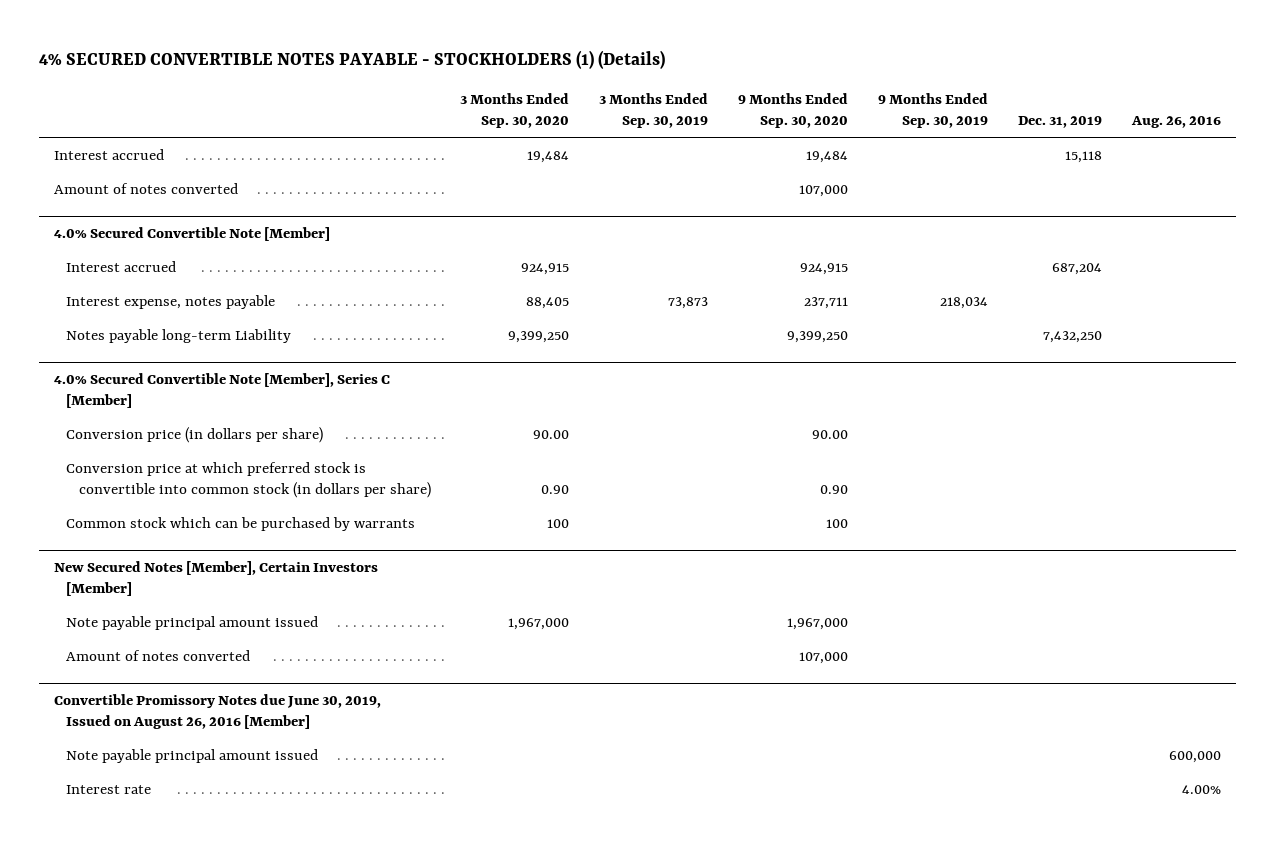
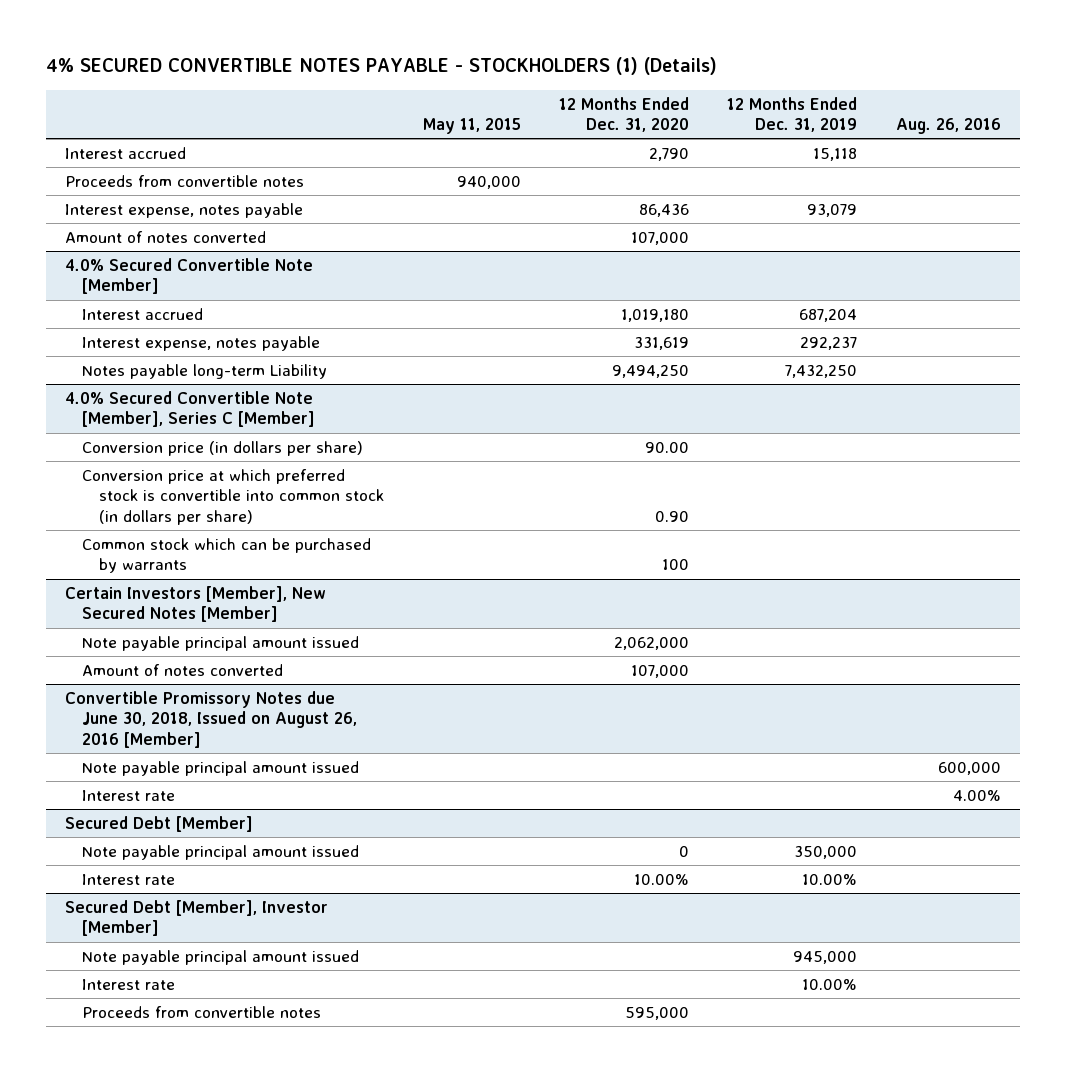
- | 3 Months Ended Sep. 30, 2020 | 3 Months Ended Sep. 30, 2019 | 9 Months Ended Sep. 30, 2020 | 9 Months Ended Sep. 30, 2019 | Dec. 31, 2019 | Aug. 26, 2016
+ | May 11, 2015 | 12 Months Ended Dec. 31, 2020 | 12 Months Ended Dec. 31, 2019 | Aug. 26, 2016
+ Proceeds from convertible notes | 940,000 | | |
+ Interest expense, notes payable | | 86,436 | 93,079 |
- New Secured Notes [Member], Certain Investors [Member]
+ Certain Investors [Member], New Secured Notes [Member]
- Convertible Promissory Notes due June 30, 2019, Issued on August 26, 2016 [Member]
+ Convertible Promissory Notes due June 30, 2018, Issued on August 26, 2016 [Member]
+ Secured Debt [Member]
+ Note payable principal amount issued | | 0 | 350,000 |
+ Interest rate | | 10.00% | 10.00% |
+ Secured Debt [Member], Investor [Member]
+ Note payable principal amount issued | | | 945,000 |
+ Interest rate | | | 10.00% |
+ Proceeds from convertible notes | | 595,000 | |

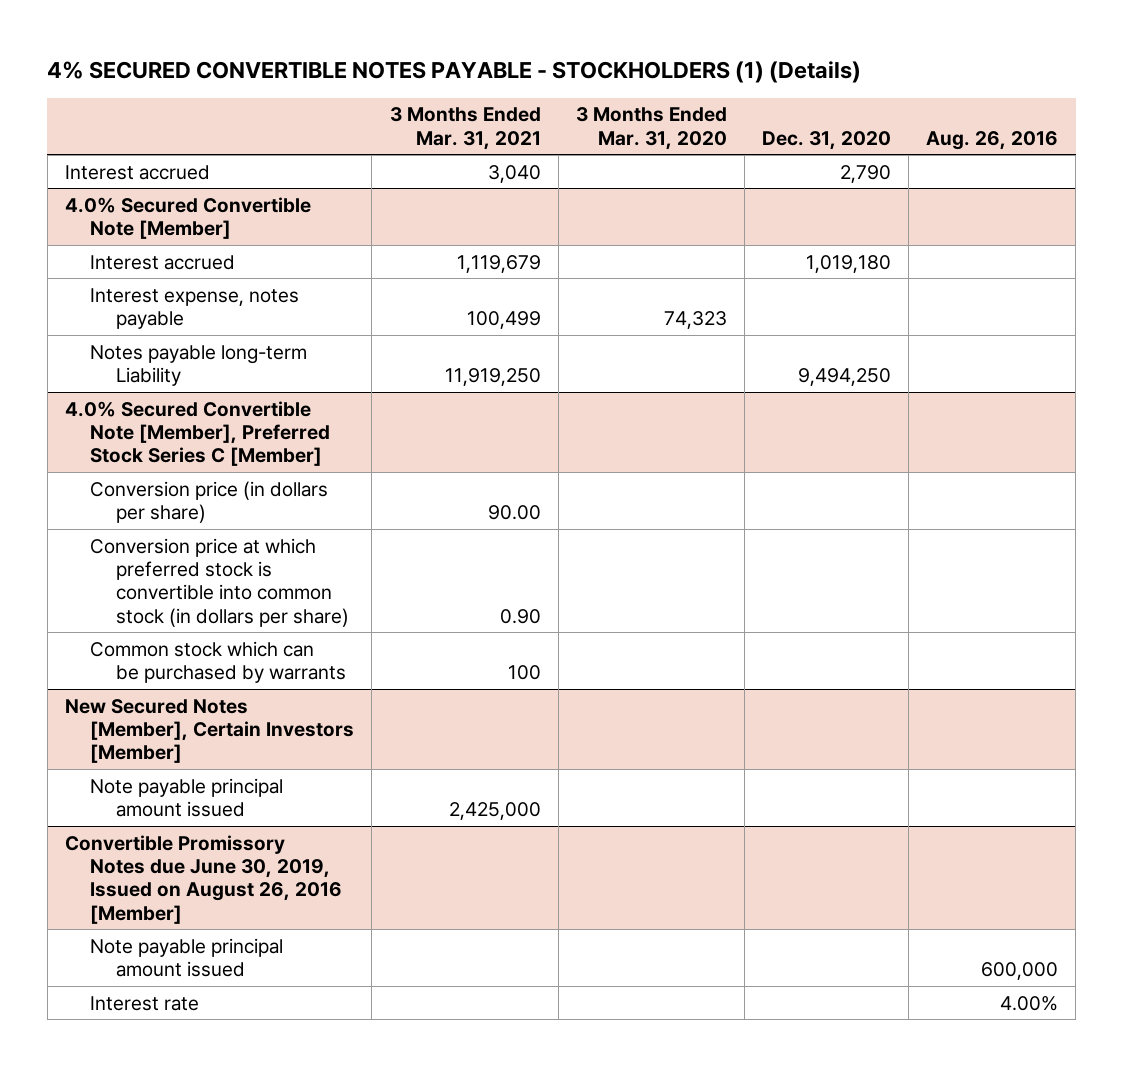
- | May 11, 2015 | 12 Months Ended Dec. 31, 2020 | 12 Months Ended Dec. 31, 2019 | Aug. 26, 2016
+ | 3 Months Ended Mar. 31, 2021 | 3 Months Ended Mar. 31, 2020 | Dec. 31, 2020 | Aug. 26, 2016
- Proceeds from convertible notes | 940,000 | | |
- Interest expense, notes payable | | 86,436 | 93,079 |
- Amount of notes converted | | 107,000 | |
- 4.0% Secured Convertible Note [Member], Series C [Member]
+ 4.0% Secured Convertible Note [Member], Preferred Stock Series C [Member]
- Certain Investors [Member], New Secured Notes [Member]
+ New Secured Notes [Member], Certain Investors [Member]
- Amount of notes converted | | 107,000 | |
- Convertible Promissory Notes due June 30, 2018, Issued on August 26, 2016 [Member]
+ Convertible Promissory Notes due June 30, 2019, Issued on August 26, 2016 [Member]
- Secured Debt [Member]
- Note payable principal amount issued | | 0 | 350,000 |
- Interest rate | | 10.00% | 10.00% |
- Secured Debt [Member], Investor [Member]
- Note payable principal amount issued | | | 945,000 |
- Interest rate | | | 10.00% |
- Proceeds from convertible notes | | 595,000 | |

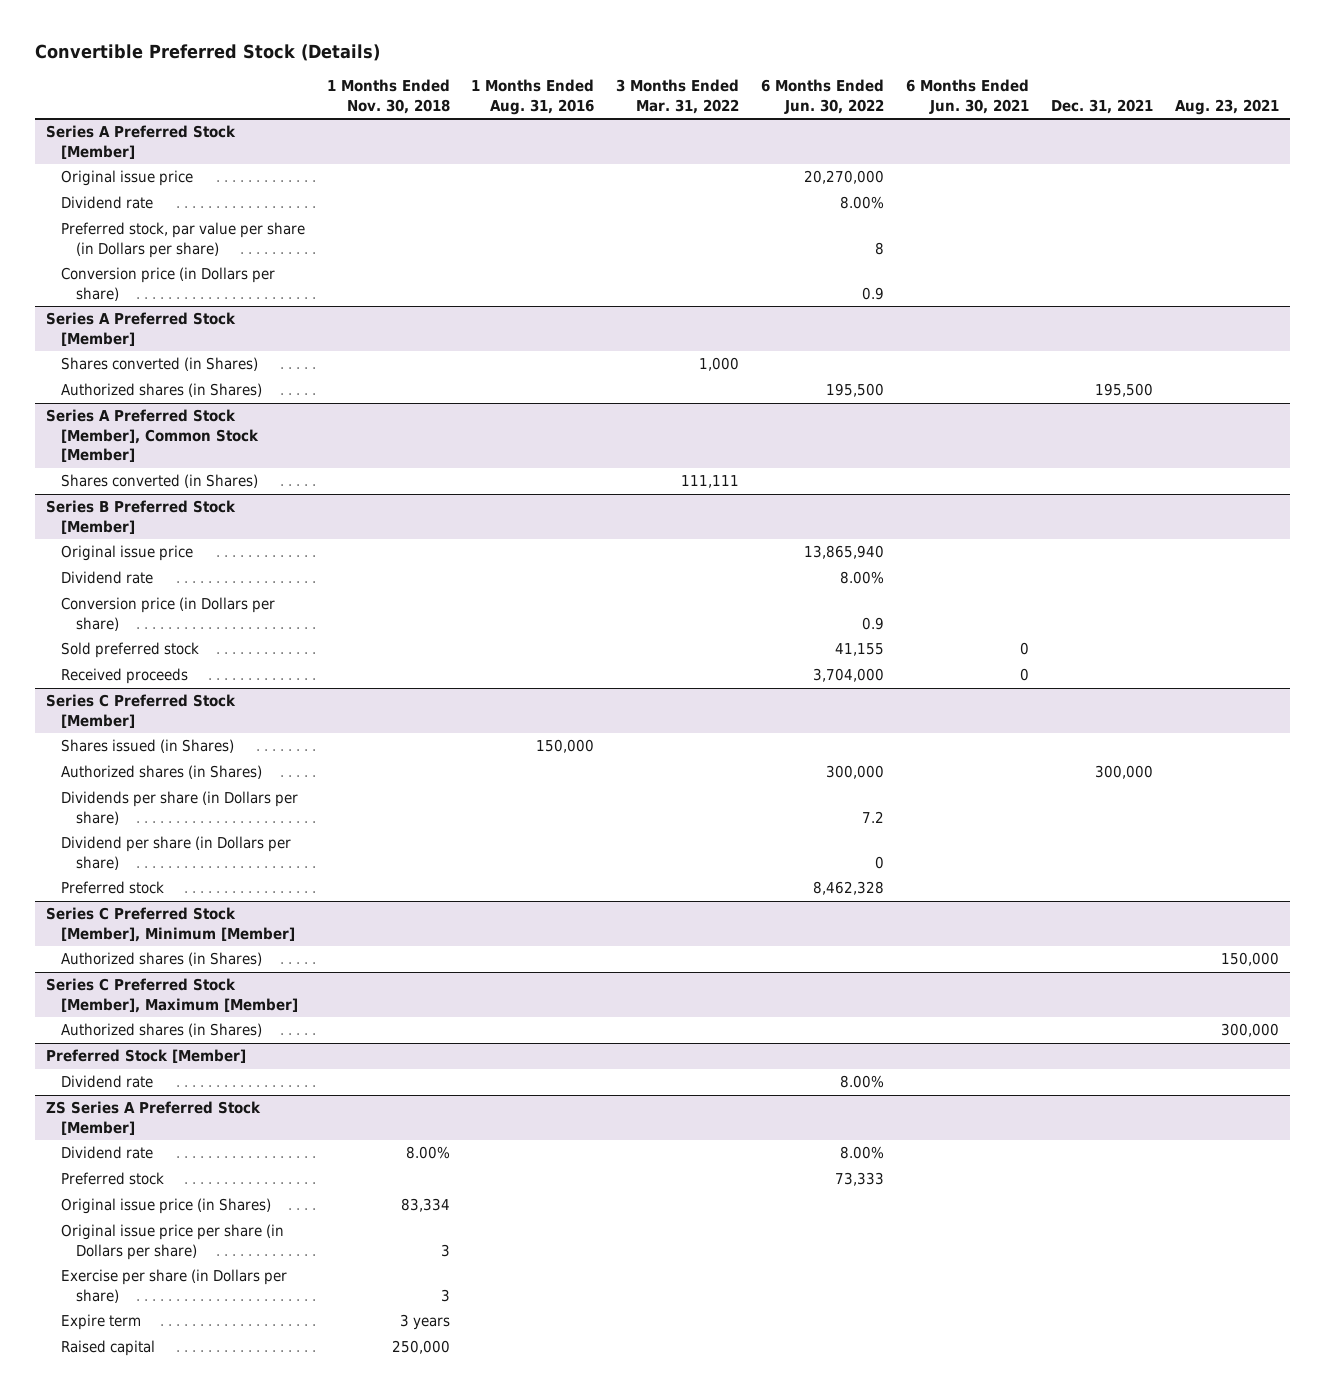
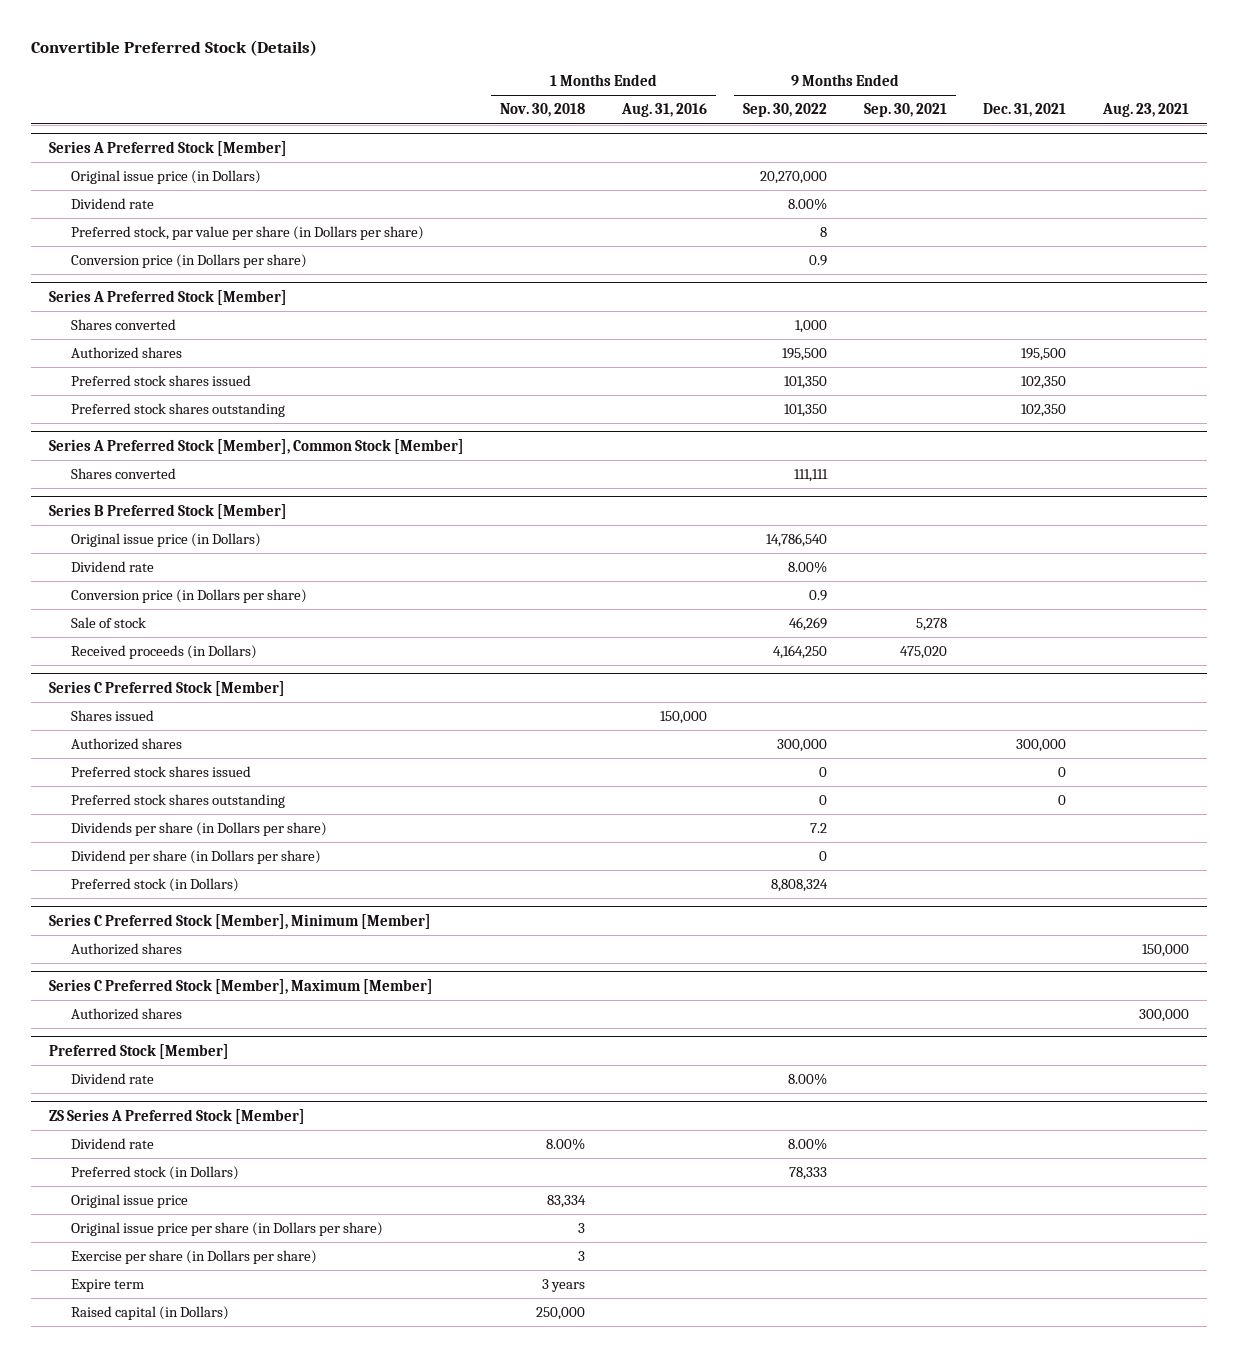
- | 1 Months Ended Nov. 30, 2018 | 1 Months Ended Aug. 31, 2016 | 3 Months Ended Mar. 31, 2022 | 6 Months Ended Jun. 30, 2022 | 6 Months Ended Jun. 30, 2021 | Dec. 31, 2021 | Aug. 23, 2021
+ | 1 Months Ended Nov. 30, 2018 | 1 Months Ended Aug. 31, 2016 | 9 Months Ended Sep. 30, 2022 | 9 Months Ended Sep. 30, 2021 | Dec. 31, 2021 | Aug. 23, 2021
@ Series A Preferred Stock [Member]
- Original issue price | | | | 20,270,000 | | |
+ Original issue price (in Dollars) | | | 20,270,000 | | |
- Shares converted (in Shares) | | | 1,000 | | | |
- Authorized shares (in Shares) | | | | 195,500 | | 195,500 |
+ Shares converted | | | 1,000 | | |
+ Authorized shares | | | 195,500 | | 195,500 |
+ Preferred stock shares issued | | | 101,350 | | 102,350 |
+ Preferred stock shares outstanding | | | 101,350 | | 102,350 |
@ Series A Preferred Stock [Member], Common Stock [Member]
- Shares converted (in Shares) | | | 111,111 | | | |
+ Shares converted | | | 111,111 | | |
@ Series B Preferred Stock [Member]
- Original issue price | | | | 13,865,940 | | |
+ Original issue price (in Dollars) | | | 14,786,540 | | |
- Sold preferred stock | | | | 41,155 | 0 | |
- Received proceeds | | | | 3,704,000 | 0 | |
+ Sale of stock | | | 46,269 | 5,278 | |
+ Received proceeds (in Dollars) | | | 4,164,250 | 475,020 | |
@ Series C Preferred Stock [Member]
- Shares issued (in Shares) | | 150,000 | | | | |
- Authorized shares (in Shares) | | | | 300,000 | | 300,000 |
+ Shares issued | | 150,000 | | | |
+ Authorized shares | | | 300,000 | | 300,000 |
+ Preferred stock shares issued | | | 0 | | 0 |
+ Preferred stock shares outstanding | | | 0 | | 0 |
- Preferred stock | | | | 8,462,328 | | |
+ Preferred stock (in Dollars) | | | 8,808,324 | | |
@ Series C Preferred Stock [Member], Minimum [Member]
- Authorized shares (in Shares) | | | | | | | 150,000
+ Authorized shares | | | | | | 150,000
@ Series C Preferred Stock [Member], Maximum [Member]
- Authorized shares (in Shares) | | | | | | | 300,000
+ Authorized shares | | | | | | 300,000
@ ZS Series A Preferred Stock [Member]
- Preferred stock | | | | 73,333 | | |
- Original issue price (in Shares) | 83,334 | | | | | |
+ Preferred stock (in Dollars) | | | 78,333 | | |
+ Original issue price | 83,334 | | | | |
- Raised capital | 250,000 | | | | | |
+ Raised capital (in Dollars) | 250,000 | | | | |

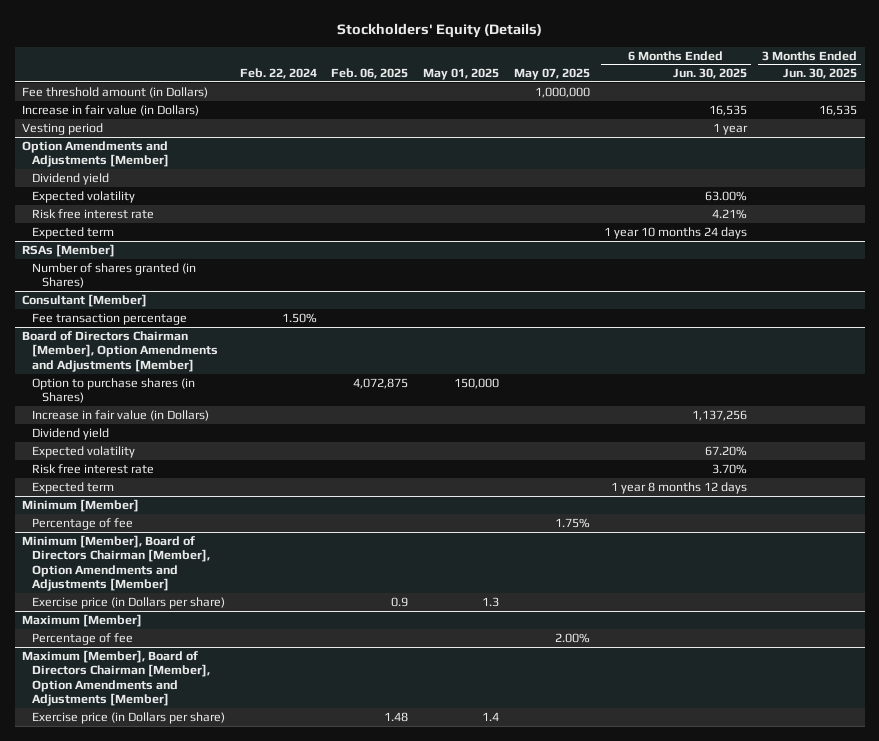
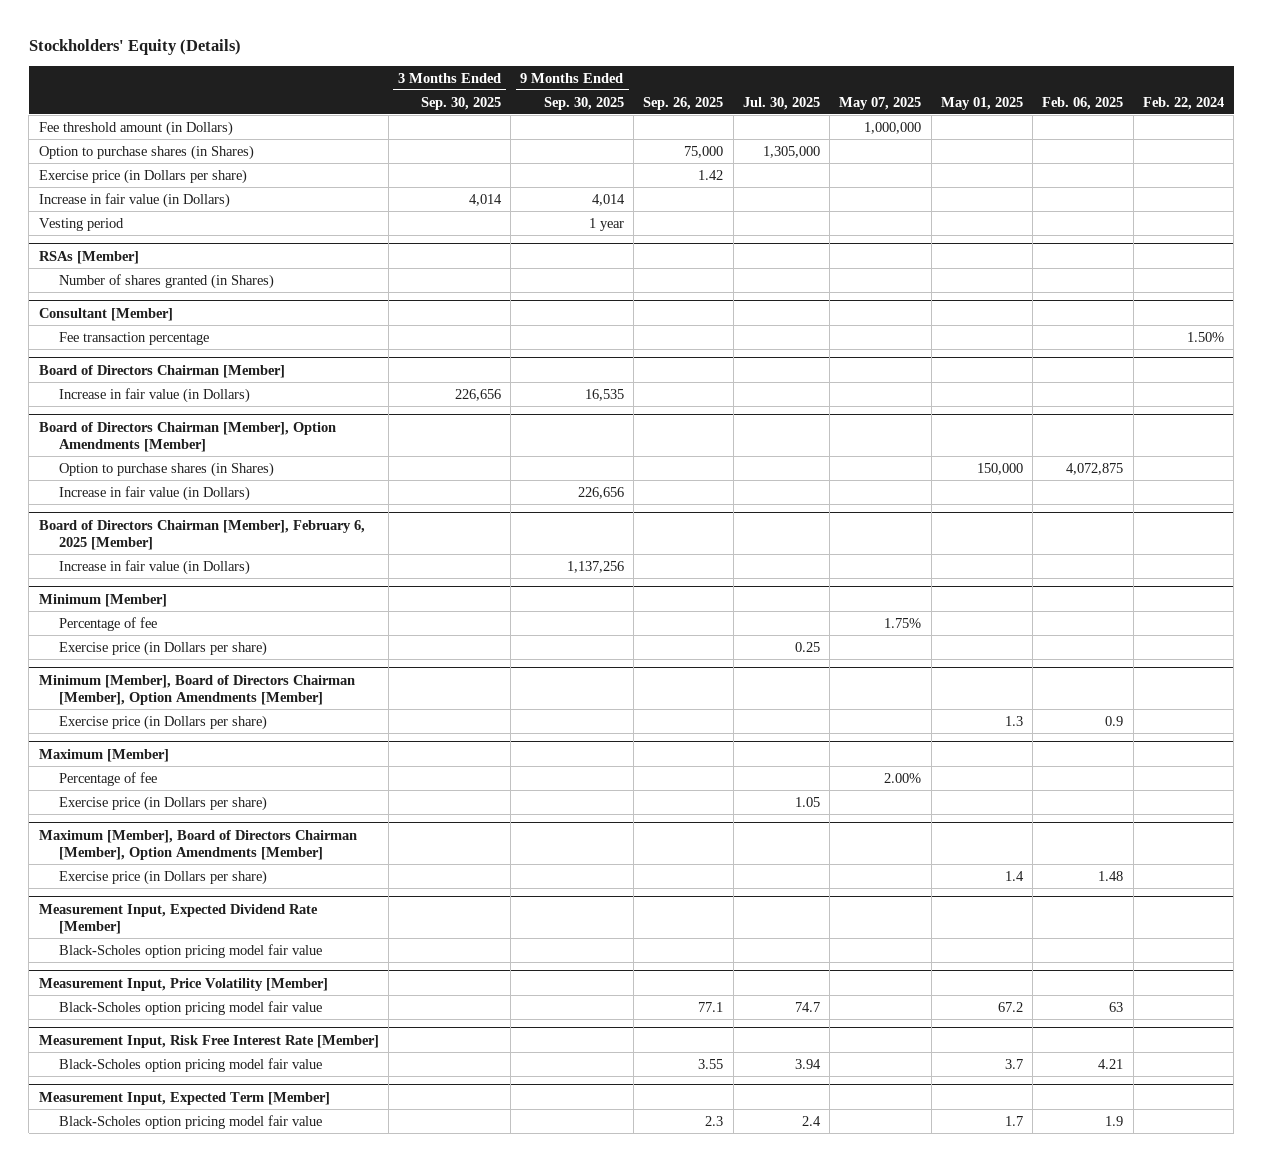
- | Feb. 22, 2024 | Feb. 06, 2025 | May 01, 2025 | May 07, 2025 | 6 Months Ended Jun. 30, 2025 | 3 Months Ended Jun. 30, 2025
+ | 3 Months Ended Sep. 30, 2025 | 9 Months Ended Sep. 30, 2025 | Sep. 26, 2025 | Jul. 30, 2025 | May 07, 2025 | May 01, 2025 | Feb. 06, 2025 | Feb. 22, 2024
+ Option to purchase shares (in Shares) | | | 75,000 | 1,305,000 | | | |
+ Exercise price (in Dollars per share) | | | 1.42 | | | | |
- Option Amendments and Adjustments [Member]
- Dividend yield
- Expected volatility | | | | | 63.00% |
- Risk free interest rate | | | | | 4.21% |
- Expected term | | | | | 1 year 10 months 24 days |
- Board of Directors Chairman [Member], Option Amendments and Adjustments [Member]
+ Board of Directors Chairman [Member]
+ Increase in fair value (in Dollars) | 226,656 | 16,535 | | | | | |
+ Board of Directors Chairman [Member], Option Amendments [Member]
- Dividend yield
- Expected volatility | | | | | 67.20% |
- Risk free interest rate | | | | | 3.70% |
- Expected term | | | | | 1 year 8 months 12 days |
+ Board of Directors Chairman [Member], February 6, 2025 [Member]
+ Increase in fair value (in Dollars) | | 1,137,256 | | | | | |
- Minimum [Member], Board of Directors Chairman [Member], Option Amendments and Adjustments [Member]
@ Minimum [Member]
+ Exercise price (in Dollars per share) | | | | 0.25 | | | |
+ Minimum [Member], Board of Directors Chairman [Member], Option Amendments [Member]
- Maximum [Member], Board of Directors Chairman [Member], Option Amendments and Adjustments [Member]
@ Maximum [Member]
+ Exercise price (in Dollars per share) | | | | 1.05 | | | |
+ Maximum [Member], Board of Directors Chairman [Member], Option Amendments [Member]
+ Measurement Input, Expected Dividend Rate [Member]
+ Black-Scholes option pricing model fair value
+ Measurement Input, Price Volatility [Member]
+ Black-Scholes option pricing model fair value | | | 77.1 | 74.7 | | 67.2 | 63 |
+ Measurement Input, Risk Free Interest Rate [Member]
+ Black-Scholes option pricing model fair value | | | 3.55 | 3.94 | | 3.7 | 4.21 |
+ Measurement Input, Expected Term [Member]
+ Black-Scholes option pricing model fair value | | | 2.3 | 2.4 | | 1.7 | 1.9 |

